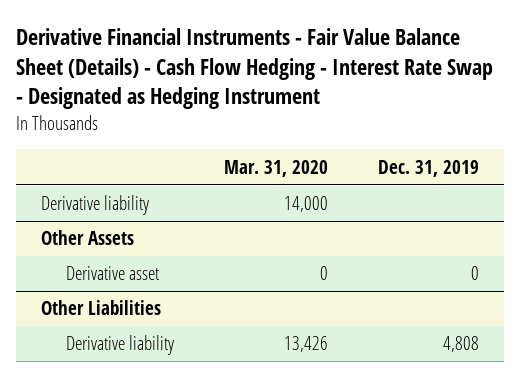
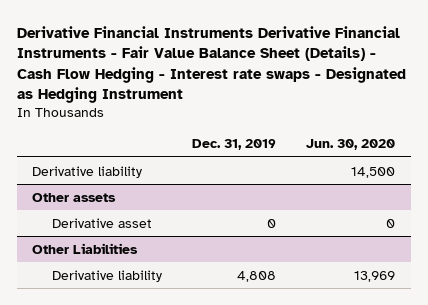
- Derivative Financial Instruments - Fair Value Balance Sheet (Details) - Cash Flow Hedging - Interest Rate Swap - Designated as Hedging Instrument
+ Derivative Financial Instruments Derivative Financial Instruments - Fair Value Balance Sheet (Details) - Cash Flow Hedging - Interest rate swaps - Designated as Hedging Instrument
- | Mar. 31, 2020 | Dec. 31, 2019
+ | Dec. 31, 2019 | Jun. 30, 2020
- Other Assets
+ Other assets

